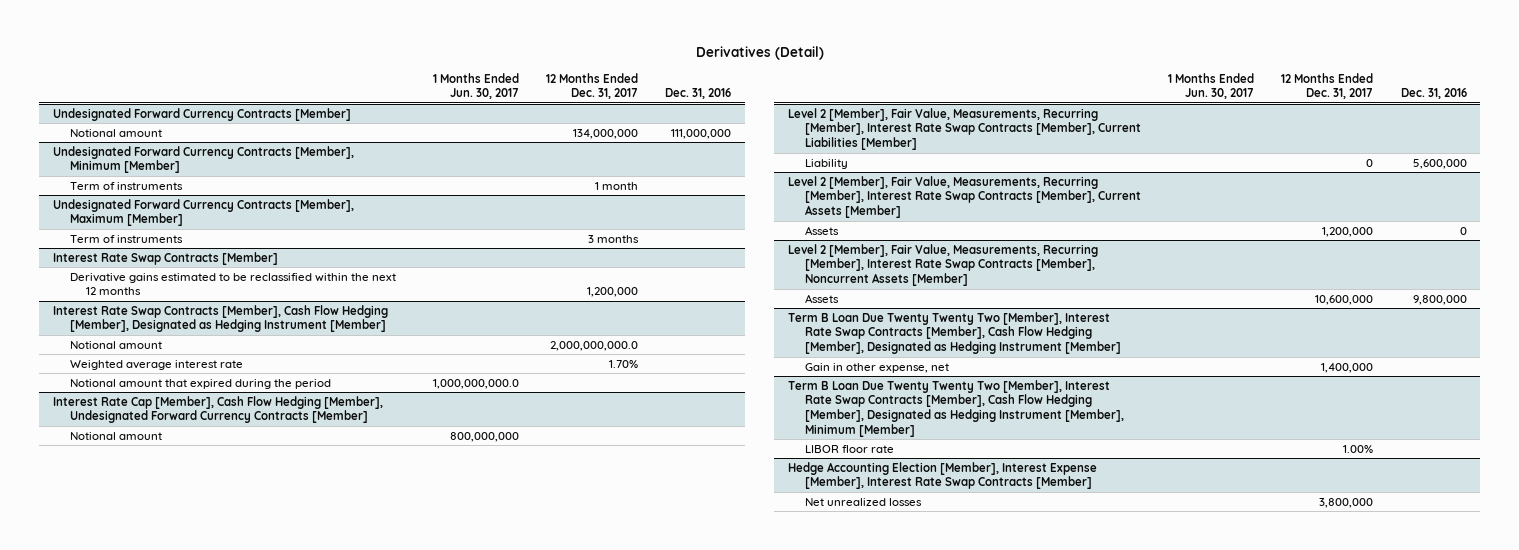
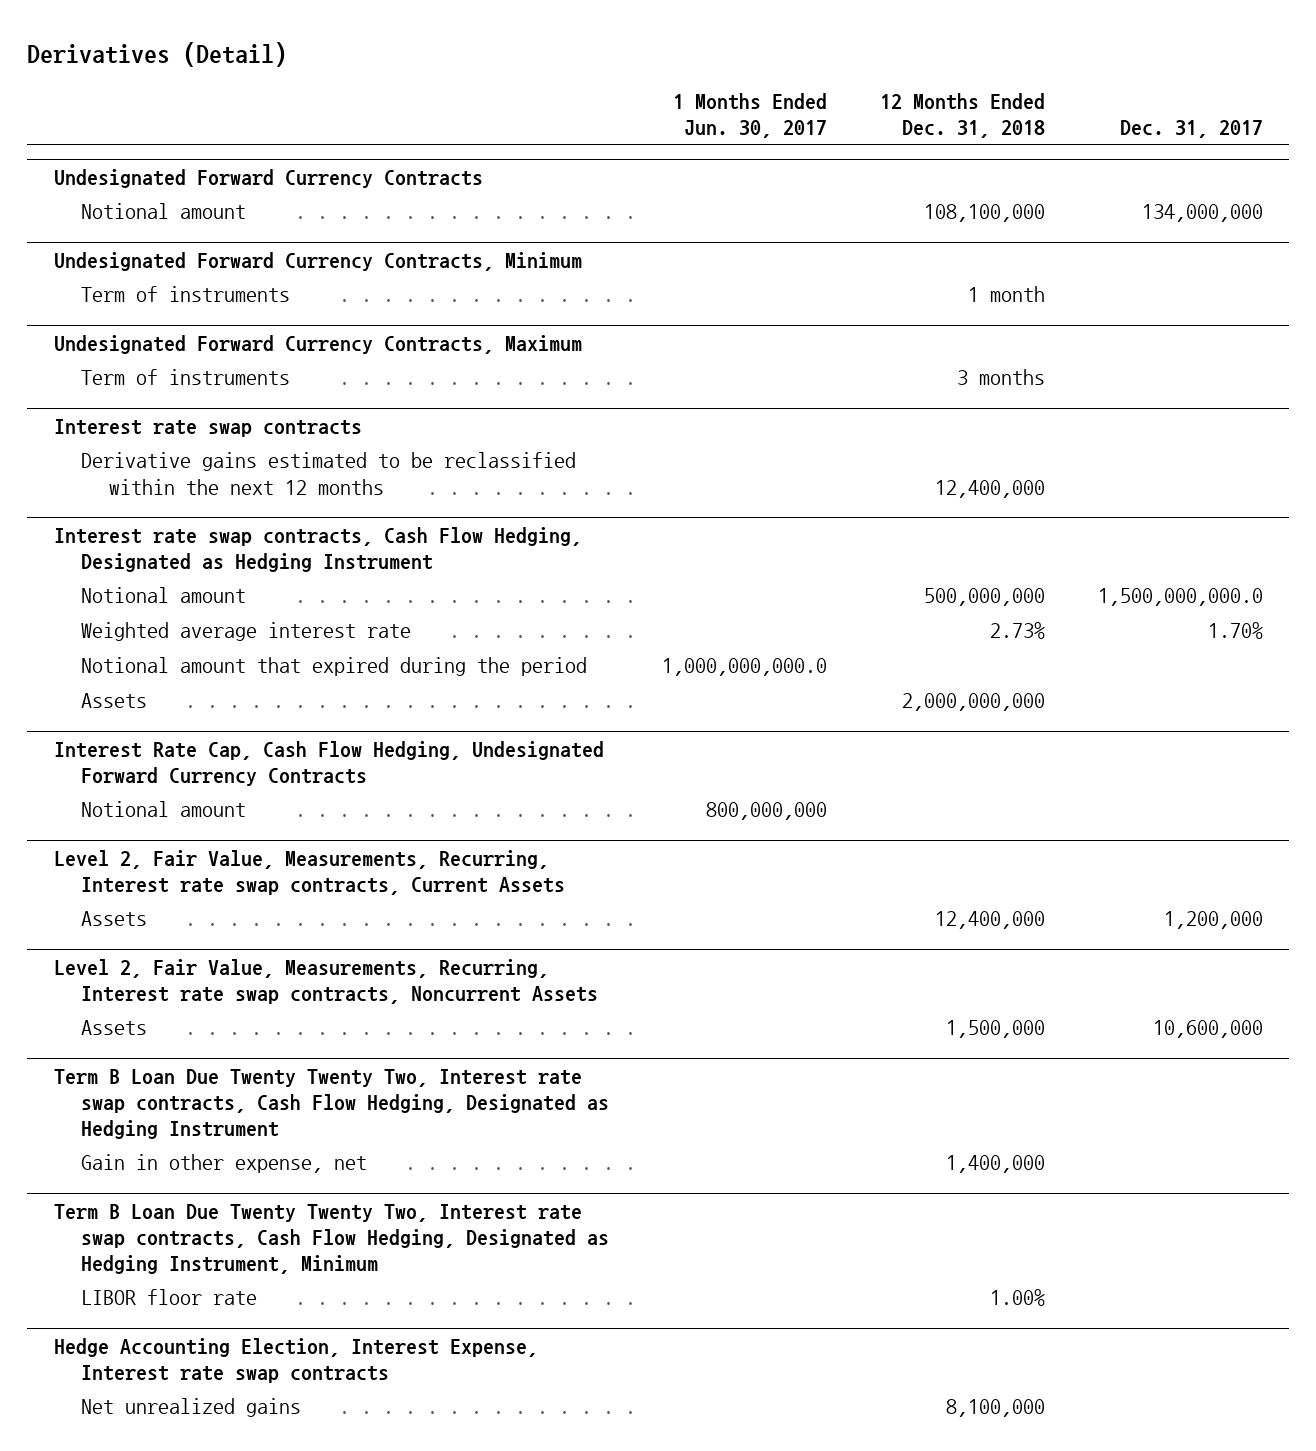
- | 1 Months Ended Jun. 30, 2017 | 12 Months Ended Dec. 31, 2017 | Dec. 31, 2016
+ | 1 Months Ended Jun. 30, 2017 | 12 Months Ended Dec. 31, 2018 | Dec. 31, 2017
- Undesignated Forward Currency Contracts [Member]
+ Undesignated Forward Currency Contracts
- Undesignated Forward Currency Contracts [Member], Minimum [Member]
+ Undesignated Forward Currency Contracts, Minimum
- Undesignated Forward Currency Contracts [Member], Maximum [Member]
+ Undesignated Forward Currency Contracts, Maximum
- Interest Rate Swap Contracts [Member]
+ Interest rate swap contracts
- Interest Rate Swap Contracts [Member], Cash Flow Hedging [Member], Designated as Hedging Instrument [Member]
+ Interest rate swap contracts, Cash Flow Hedging, Designated as Hedging Instrument
- Interest Rate Cap [Member], Cash Flow Hedging [Member], Undesignated Forward Currency Contracts [Member]
+ Assets | | 2,000,000,000 |
+ Interest Rate Cap, Cash Flow Hedging, Undesignated Forward Currency Contracts
- Level 2 [Member], Fair Value, Measurements, Recurring [Member], Interest Rate Swap Contracts [Member], Current Liabilities [Member]
- Liability | | 0 | 5,600,000
- Level 2 [Member], Fair Value, Measurements, Recurring [Member], Interest Rate Swap Contracts [Member], Current Assets [Member]
+ Level 2, Fair Value, Measurements, Recurring, Interest rate swap contracts, Current Assets
- Level 2 [Member], Fair Value, Measurements, Recurring [Member], Interest Rate Swap Contracts [Member], Noncurrent Assets [Member]
+ Level 2, Fair Value, Measurements, Recurring, Interest rate swap contracts, Noncurrent Assets
- Term B Loan Due Twenty Twenty Two [Member], Interest Rate Swap Contracts [Member], Cash Flow Hedging [Member], Designated as Hedging Instrument [Member]
+ Term B Loan Due Twenty Twenty Two, Interest rate swap contracts, Cash Flow Hedging, Designated as Hedging Instrument
- Term B Loan Due Twenty Twenty Two [Member], Interest Rate Swap Contracts [Member], Cash Flow Hedging [Member], Designated as Hedging Instrument [Member], Minimum [Member]
+ Term B Loan Due Twenty Twenty Two, Interest rate swap contracts, Cash Flow Hedging, Designated as Hedging Instrument, Minimum
- Hedge Accounting Election [Member], Interest Expense [Member], Interest Rate Swap Contracts [Member]
- Net unrealized losses | | 3,800,000 |
+ Hedge Accounting Election, Interest Expense, Interest rate swap contracts
+ Net unrealized gains | | 8,100,000 |

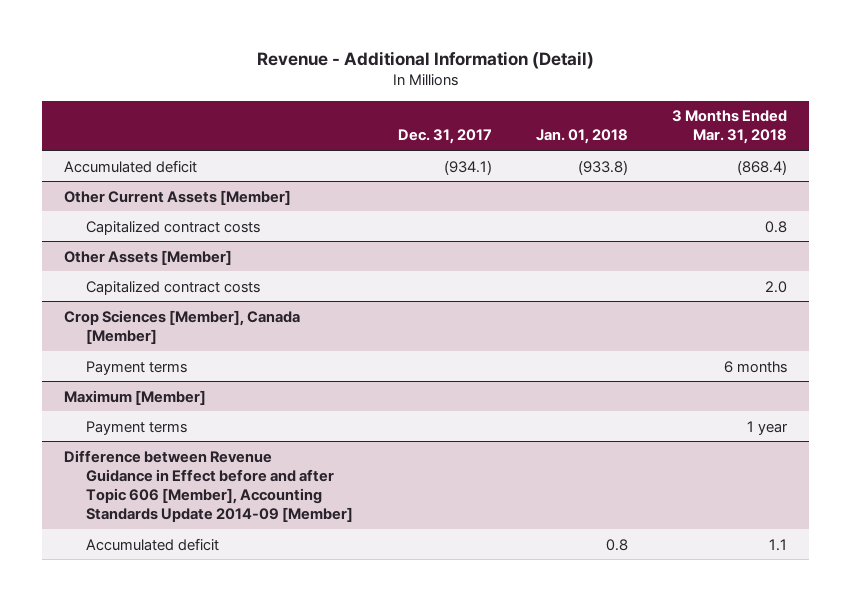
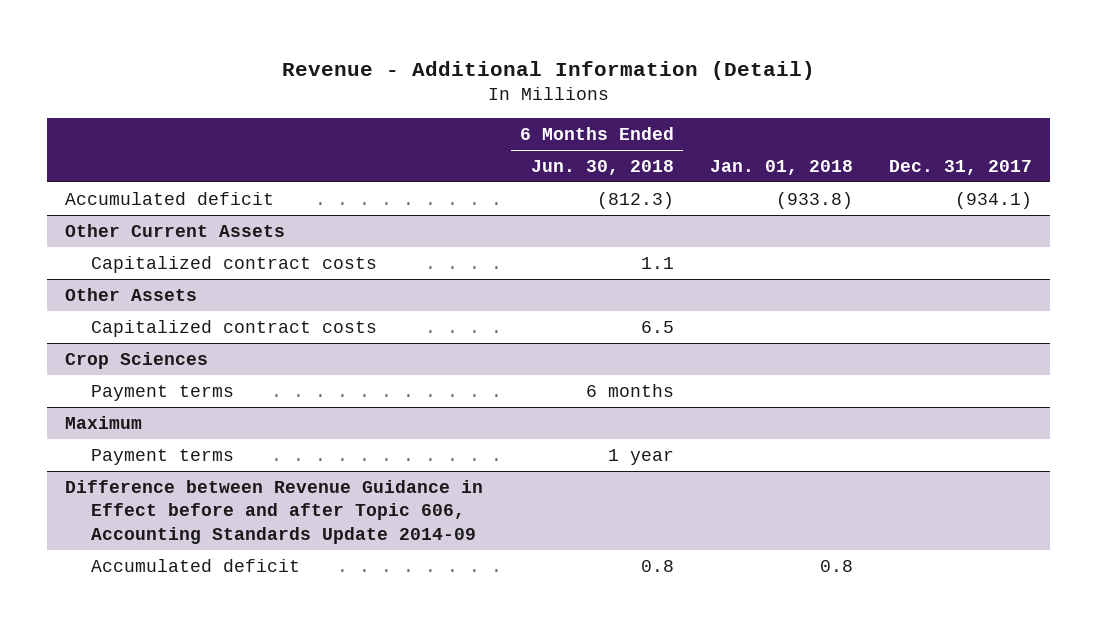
- | Dec. 31, 2017 | Jan. 01, 2018 | 3 Months Ended Mar. 31, 2018
+ | 6 Months Ended Jun. 30, 2018 | Jan. 01, 2018 | Dec. 31, 2017
- Other Current Assets [Member]
+ Other Current Assets
- Other Assets [Member]
+ Other Assets
- Crop Sciences [Member], Canada [Member]
+ Crop Sciences
- Maximum [Member]
+ Maximum
- Difference between Revenue Guidance in Effect before and after Topic 606 [Member], Accounting Standards Update 2014-09 [Member]
+ Difference between Revenue Guidance in Effect before and after Topic 606, Accounting Standards Update 2014-09

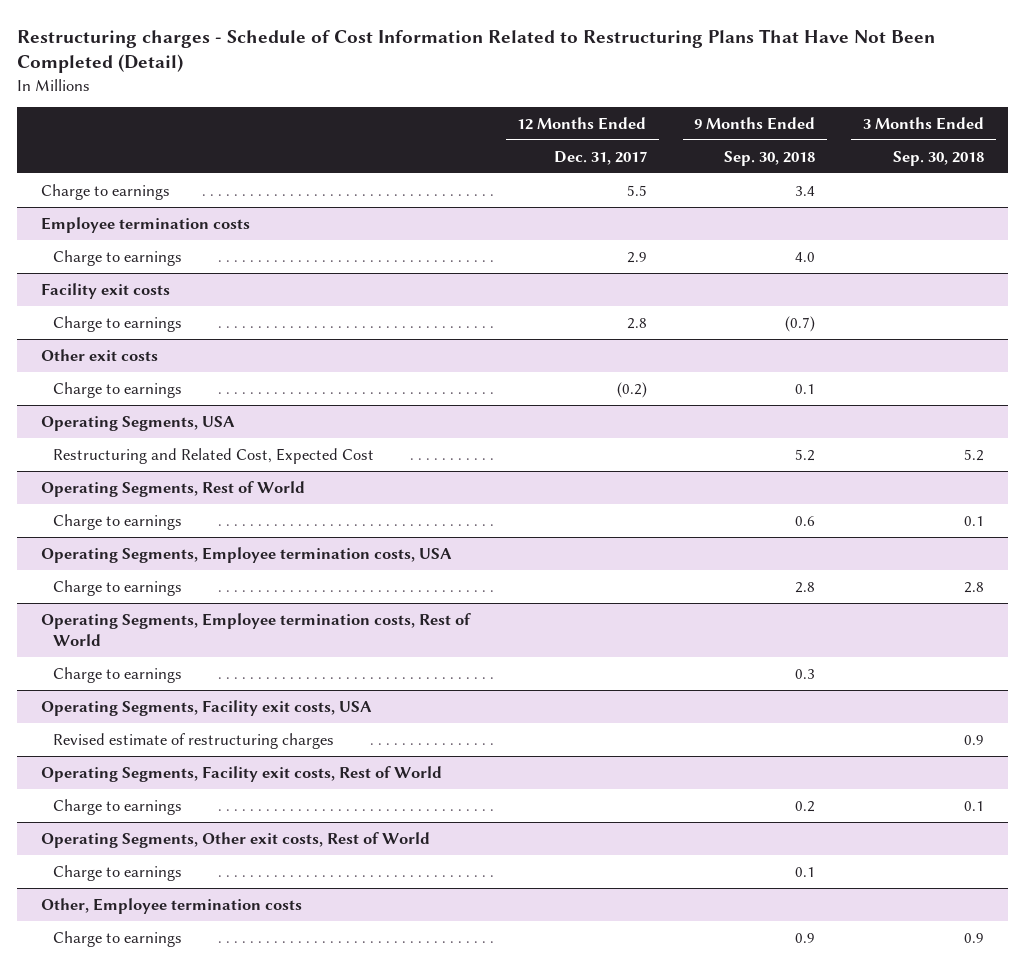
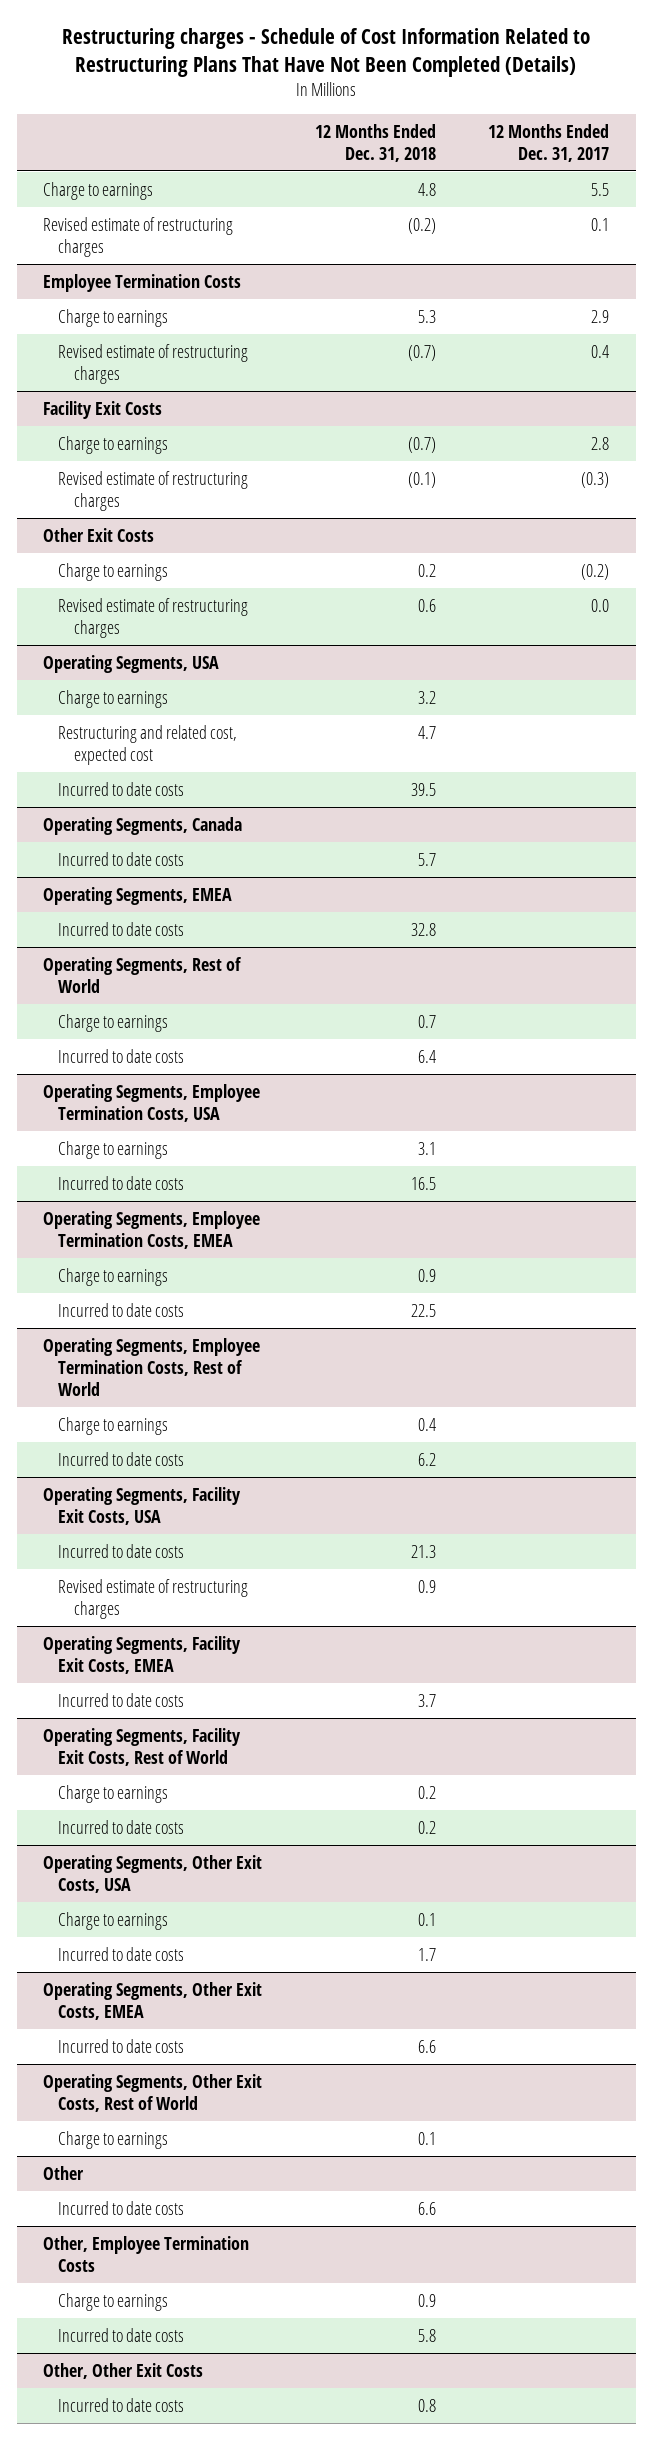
- Restructuring charges - Schedule of Cost Information Related to Restructuring Plans That Have Not Been Completed (Detail)
+ Restructuring charges - Schedule of Cost Information Related to Restructuring Plans That Have Not Been Completed (Details)
- | 12 Months Ended Dec. 31, 2017 | 9 Months Ended Sep. 30, 2018 | 3 Months Ended Sep. 30, 2018
+ | 12 Months Ended Dec. 31, 2018 | 12 Months Ended Dec. 31, 2017
- Employee termination costs
+ Revised estimate of restructuring charges | (0.2) | 0.1
+ Employee Termination Costs
- Facility exit costs
+ Revised estimate of restructuring charges | (0.7) | 0.4
+ Facility Exit Costs
- Other exit costs
+ Revised estimate of restructuring charges | (0.1) | (0.3)
+ Other Exit Costs
+ Revised estimate of restructuring charges | 0.6 | 0.0
@ Operating Segments, USA
- Restructuring and Related Cost, Expected Cost | | 5.2 | 5.2
+ Charge to earnings | 3.2 |
+ Restructuring and related cost, expected cost | 4.7 |
+ Incurred to date costs | 39.5 |
+ Operating Segments, Canada
+ Incurred to date costs | 5.7 |
+ Operating Segments, EMEA
+ Incurred to date costs | 32.8 |
- Operating Segments, Employee termination costs, USA
@ Operating Segments, Rest of World
+ Incurred to date costs | 6.4 |
+ Operating Segments, Employee Termination Costs, USA
- Operating Segments, Employee termination costs, Rest of World
+ Incurred to date costs | 16.5 |
+ Operating Segments, Employee Termination Costs, EMEA
+ Charge to earnings | 0.9 |
+ Incurred to date costs | 22.5 |
+ Operating Segments, Employee Termination Costs, Rest of World
- Operating Segments, Facility exit costs, USA
+ Incurred to date costs | 6.2 |
+ Operating Segments, Facility Exit Costs, USA
+ Incurred to date costs | 21.3 |
- Operating Segments, Facility exit costs, Rest of World
+ Operating Segments, Facility Exit Costs, EMEA
+ Incurred to date costs | 3.7 |
+ Operating Segments, Facility Exit Costs, Rest of World
- Operating Segments, Other exit costs, Rest of World
+ Incurred to date costs | 0.2 |
+ Operating Segments, Other Exit Costs, USA
+ Charge to earnings | 0.1 |
+ Incurred to date costs | 1.7 |
+ Operating Segments, Other Exit Costs, EMEA
+ Incurred to date costs | 6.6 |
+ Operating Segments, Other Exit Costs, Rest of World
- Other, Employee termination costs
+ Other
+ Incurred to date costs | 6.6 |
+ Other, Employee Termination Costs
+ Incurred to date costs | 5.8 |
+ Other, Other Exit Costs
+ Incurred to date costs | 0.8 |

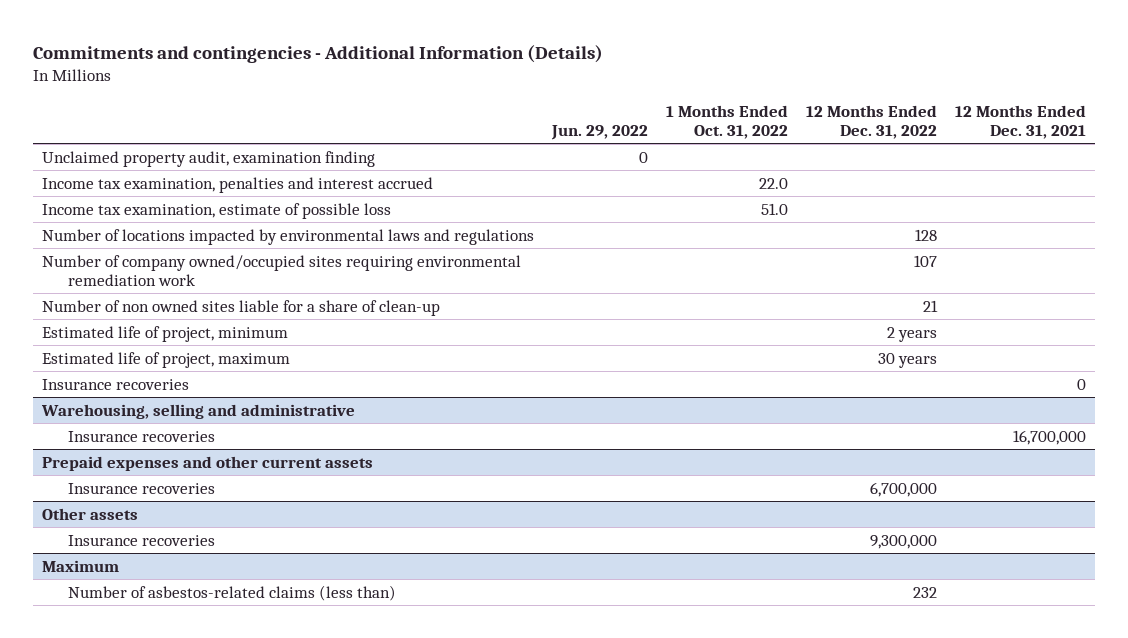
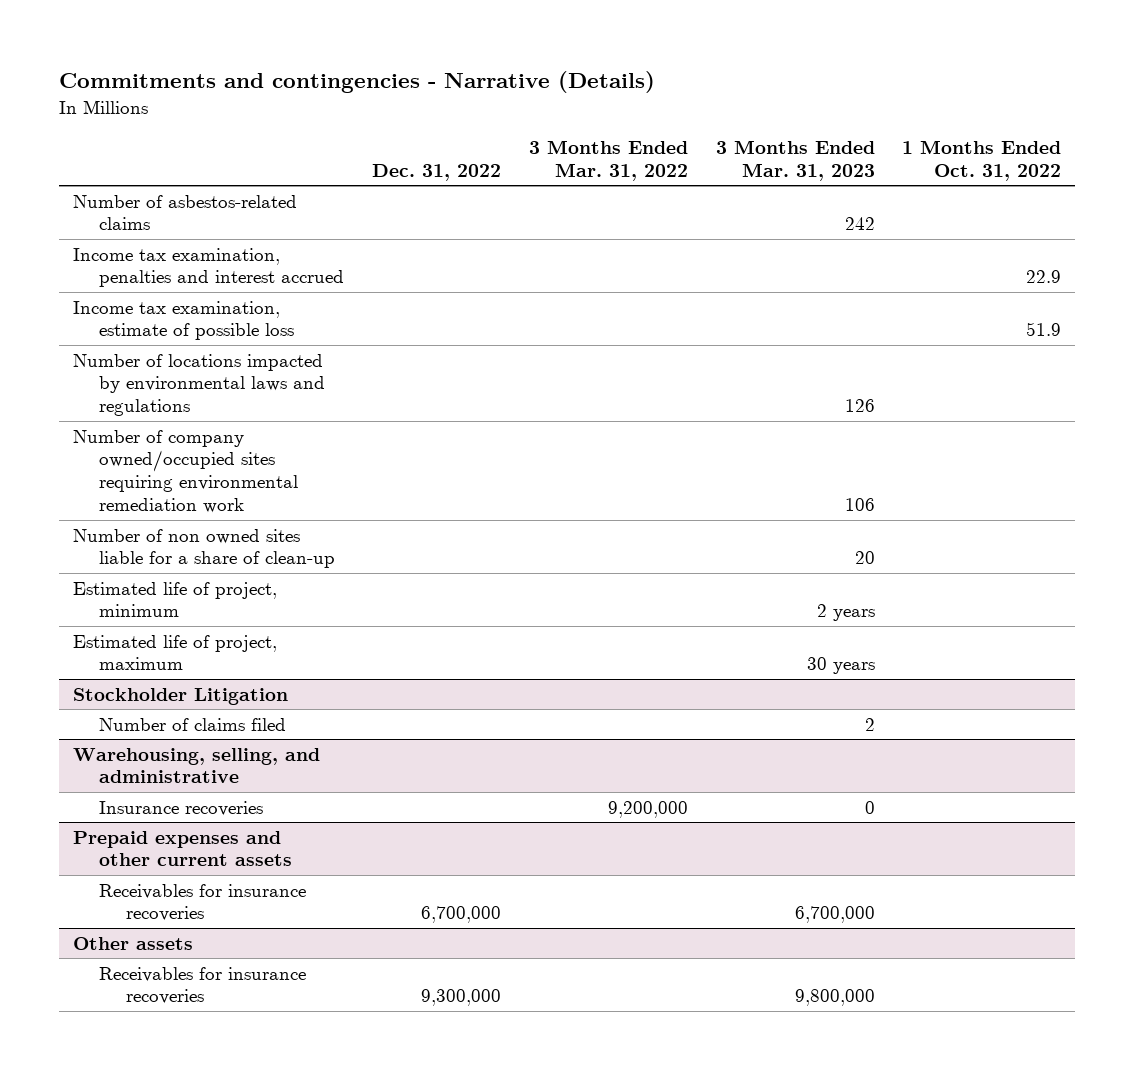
- Commitments and contingencies - Additional Information (Details)
+ Commitments and contingencies - Narrative (Details)
- | Jun. 29, 2022 | 1 Months Ended Oct. 31, 2022 | 12 Months Ended Dec. 31, 2022 | 12 Months Ended Dec. 31, 2021
+ | Dec. 31, 2022 | 3 Months Ended Mar. 31, 2022 | 3 Months Ended Mar. 31, 2023 | 1 Months Ended Oct. 31, 2022
- Unclaimed property audit, examination finding | 0 | | |
- Income tax examination, penalties and interest accrued | | 22.0 | |
- Income tax examination, estimate of possible loss | | 51.0 | |
+ Number of asbestos-related claims | | | 242 |
+ Income tax examination, penalties and interest accrued | | | | 22.9
+ Income tax examination, estimate of possible loss | | | | 51.9
- Insurance recoveries | | | | 0
- Warehousing, selling and administrative
+ Stockholder Litigation
+ Number of claims filed | | | 2 |
+ Warehousing, selling, and administrative
@ Prepaid expenses and other current assets
- Insurance recoveries | | | 6,700,000 |
+ Receivables for insurance recoveries | 6,700,000 | | 6,700,000 |
@ Other assets
- Insurance recoveries | | | 9,300,000 |
- Maximum
- Number of asbestos-related claims (less than) | | | 232 |
@ Other assets
+ Receivables for insurance recoveries | 9,300,000 | | 9,800,000 |

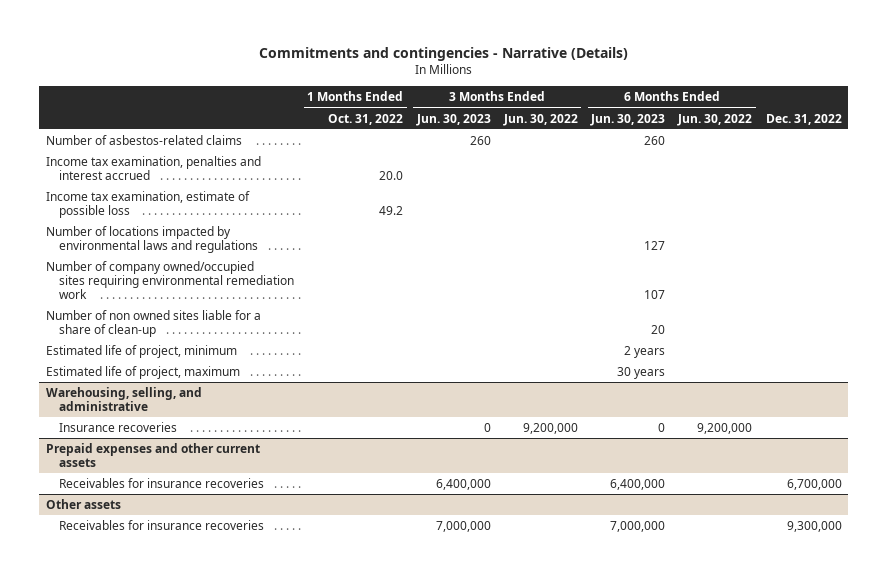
- | Dec. 31, 2022 | 3 Months Ended Mar. 31, 2022 | 3 Months Ended Mar. 31, 2023 | 1 Months Ended Oct. 31, 2022
+ | 1 Months Ended Oct. 31, 2022 | 3 Months Ended Jun. 30, 2023 | 3 Months Ended Jun. 30, 2022 | 6 Months Ended Jun. 30, 2023 | 6 Months Ended Jun. 30, 2022 | Dec. 31, 2022
- Income tax examination, penalties and interest accrued | | | | 22.9
- Income tax examination, estimate of possible loss | | | | 51.9
+ Income tax examination, penalties and interest accrued | 20.0 | | | | |
+ Income tax examination, estimate of possible loss | 49.2 | | | | |
- Stockholder Litigation
- Number of claims filed | | | 2 |

